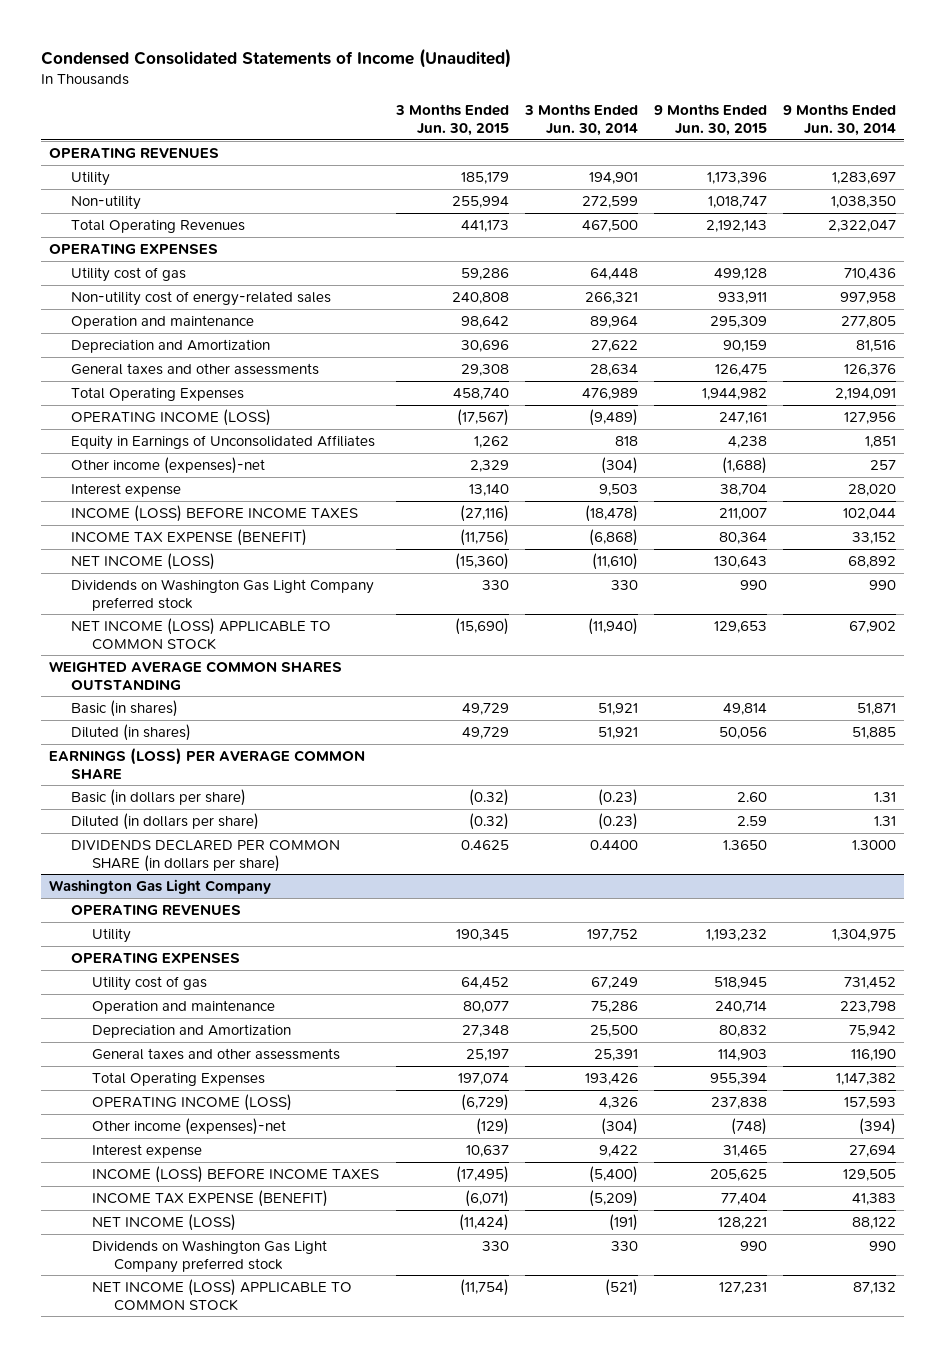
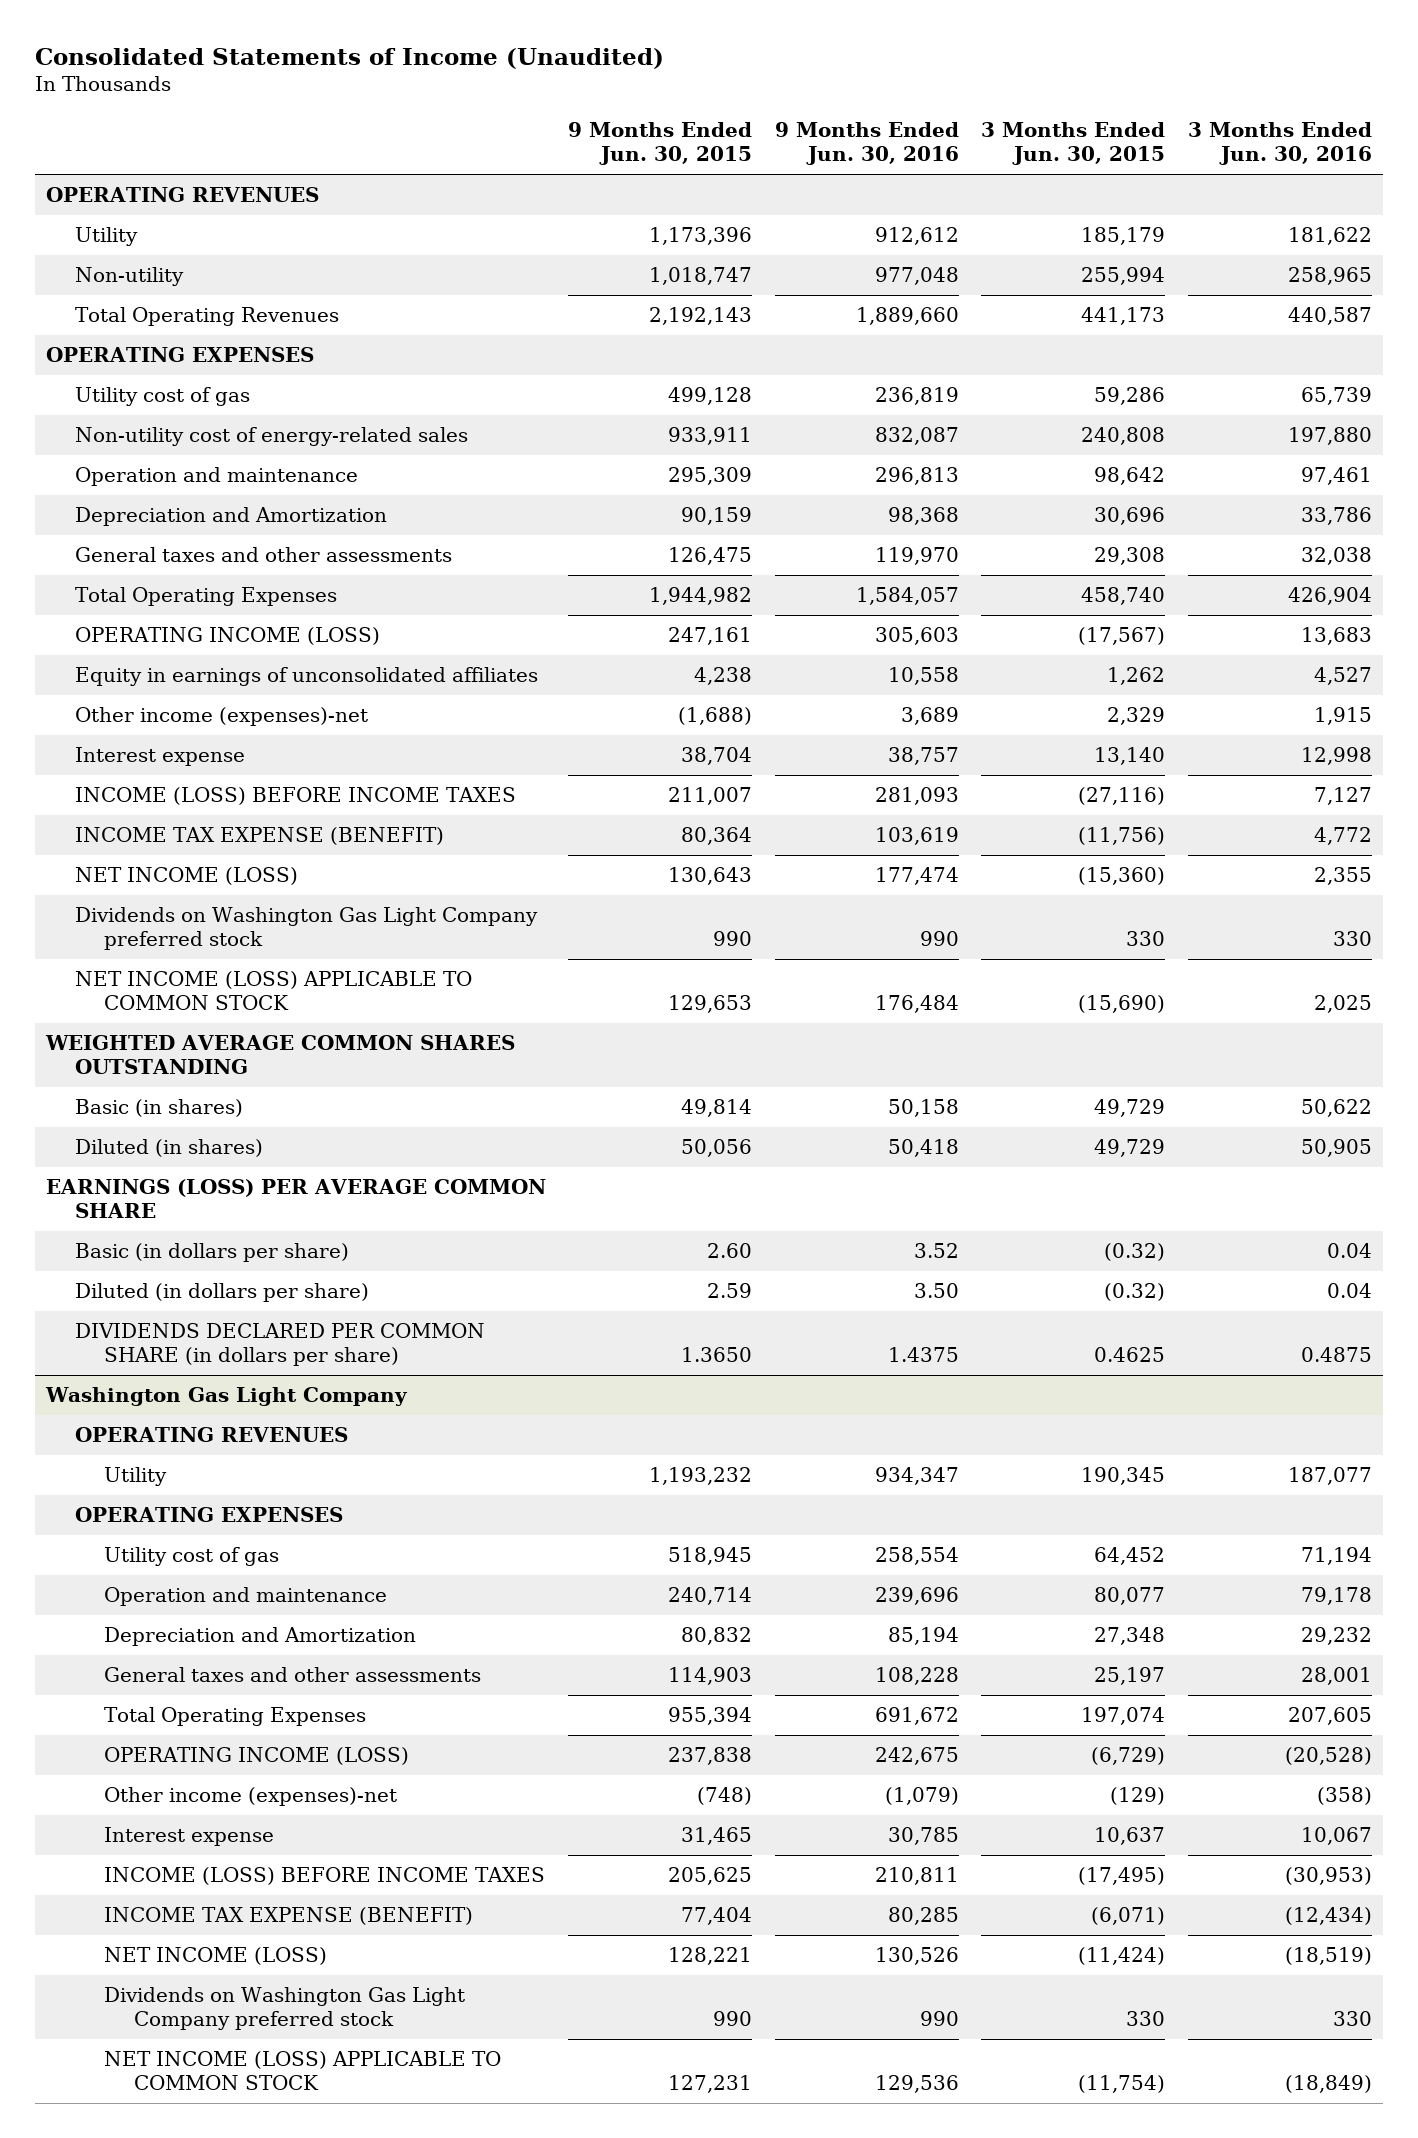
- Condensed Consolidated Statements of Income (Unaudited)
+ Consolidated Statements of Income (Unaudited)
- | 3 Months Ended Jun. 30, 2015 | 3 Months Ended Jun. 30, 2014 | 9 Months Ended Jun. 30, 2015 | 9 Months Ended Jun. 30, 2014
+ | 9 Months Ended Jun. 30, 2015 | 9 Months Ended Jun. 30, 2016 | 3 Months Ended Jun. 30, 2015 | 3 Months Ended Jun. 30, 2016
- Equity in Earnings of Unconsolidated Affiliates | 1,262 | 818 | 4,238 | 1,851
+ Equity in earnings of unconsolidated affiliates | 4,238 | 10,558 | 1,262 | 4,527

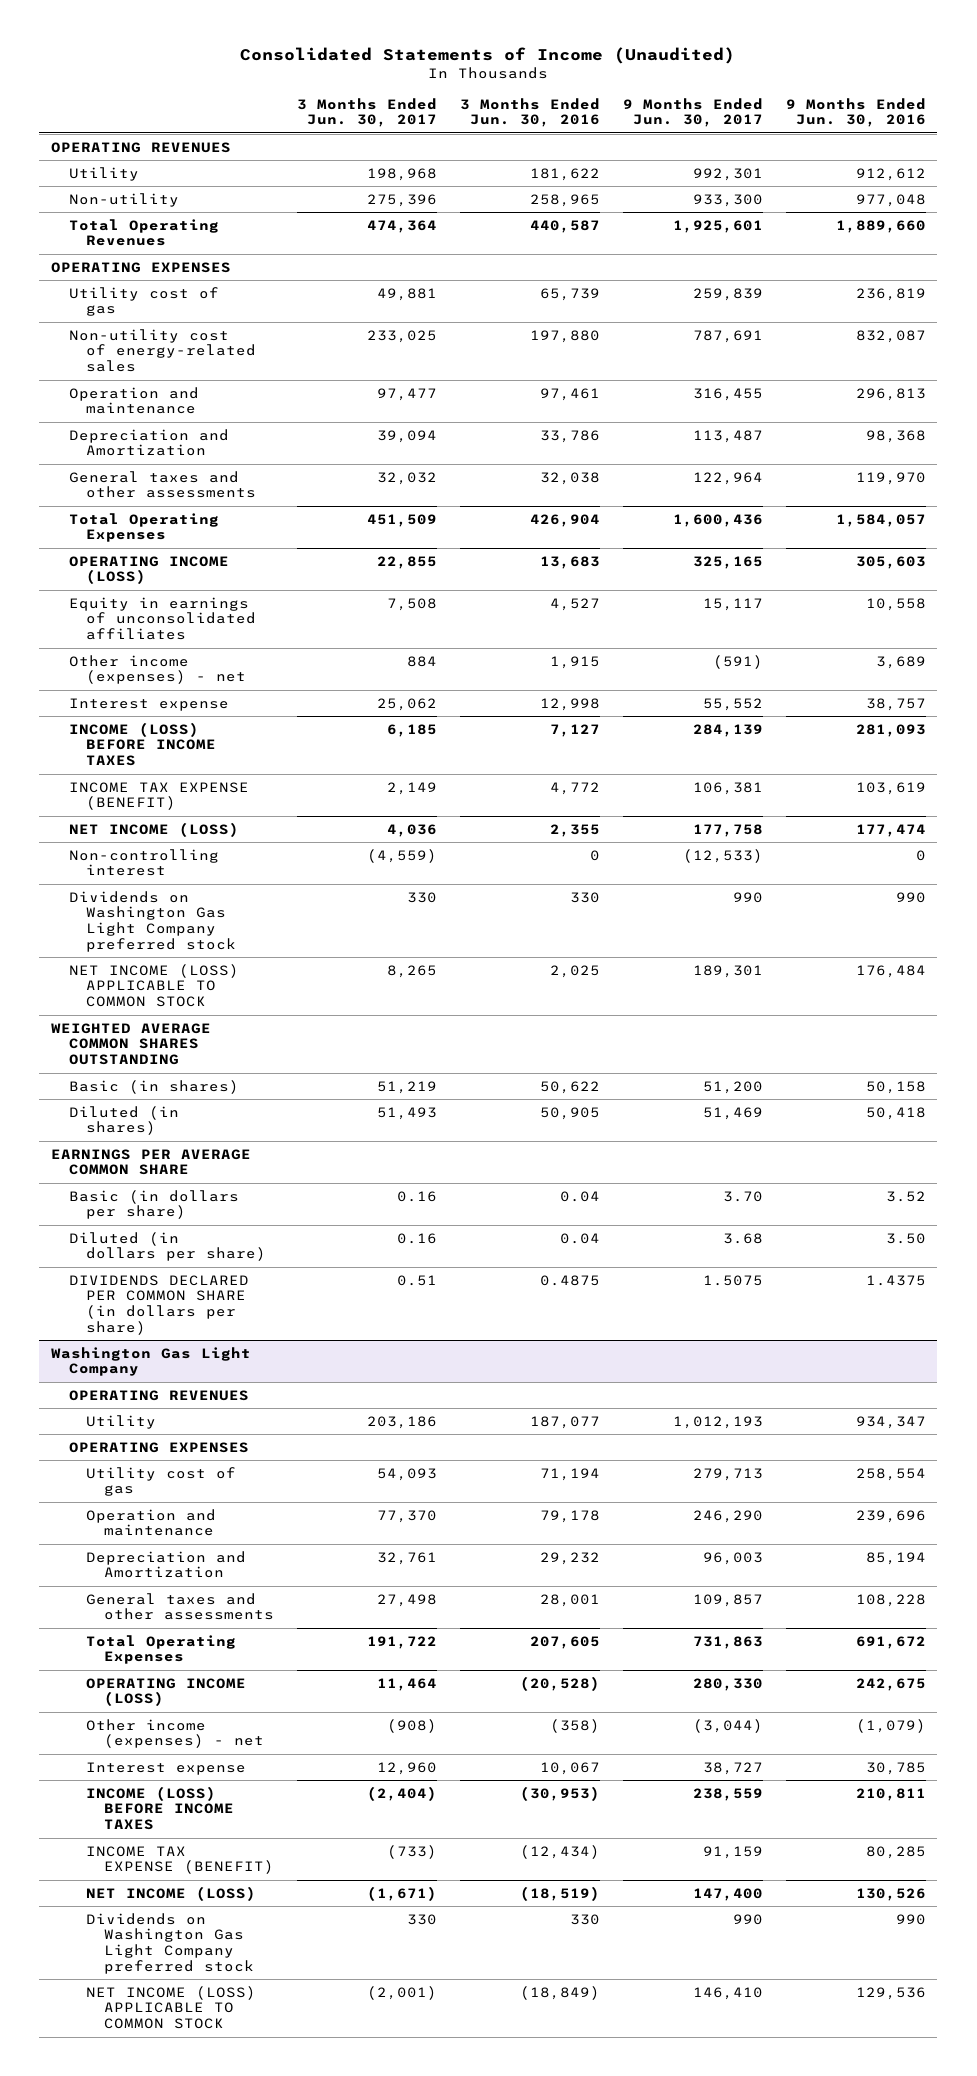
- | 9 Months Ended Jun. 30, 2015 | 9 Months Ended Jun. 30, 2016 | 3 Months Ended Jun. 30, 2015 | 3 Months Ended Jun. 30, 2016
+ | 3 Months Ended Jun. 30, 2017 | 3 Months Ended Jun. 30, 2016 | 9 Months Ended Jun. 30, 2017 | 9 Months Ended Jun. 30, 2016
- Other income (expenses)-net | (1,688) | 3,689 | 2,329 | 1,915
+ Other income (expenses) - net | 884 | 1,915 | (591) | 3,689
+ Non-controlling interest | (4,559) | 0 | (12,533) | 0
- EARNINGS (LOSS) PER AVERAGE COMMON SHARE
+ EARNINGS PER AVERAGE COMMON SHARE
@ Washington Gas Light Company
- Other income (expenses)-net | (748) | (1,079) | (129) | (358)
+ Other income (expenses) - net | (908) | (358) | (3,044) | (1,079)

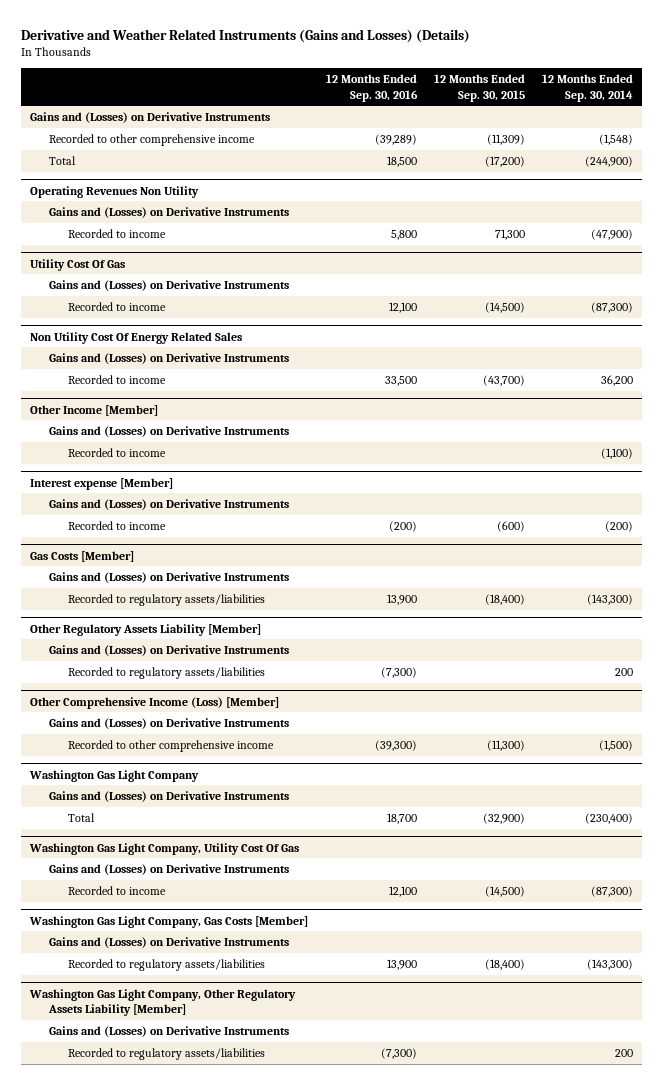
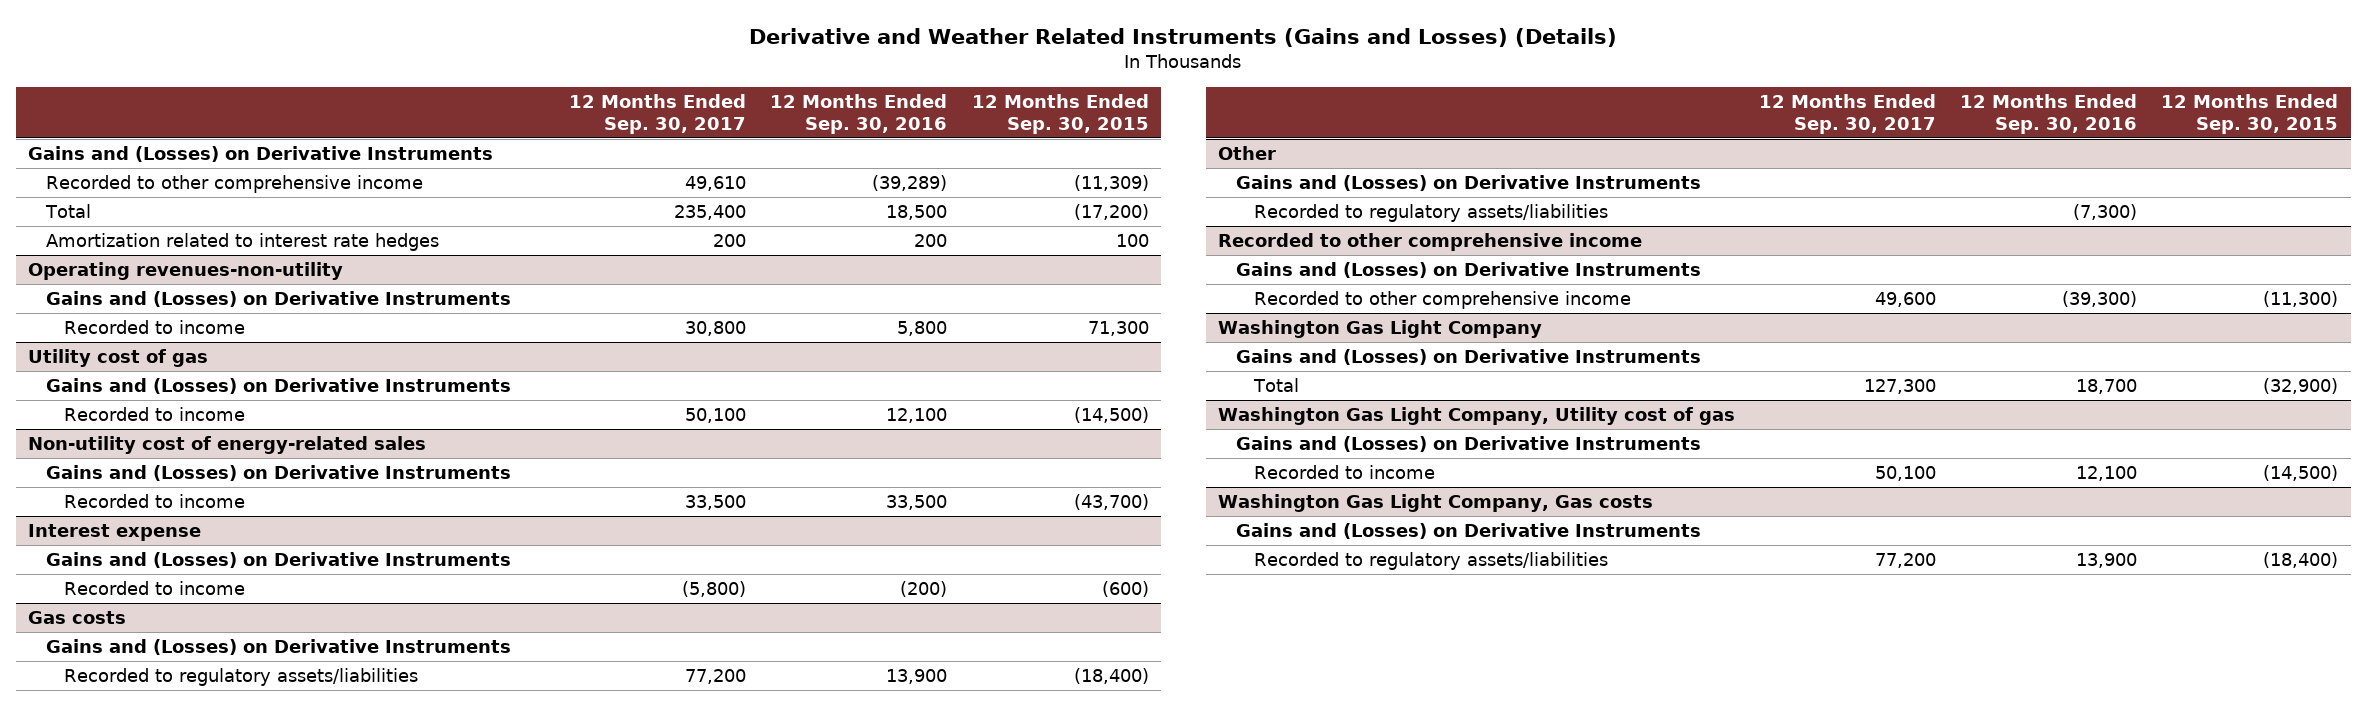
- | 12 Months Ended Sep. 30, 2016 | 12 Months Ended Sep. 30, 2015 | 12 Months Ended Sep. 30, 2014
+ | 12 Months Ended Sep. 30, 2017 | 12 Months Ended Sep. 30, 2016 | 12 Months Ended Sep. 30, 2015
- Operating Revenues Non Utility
+ Amortization related to interest rate hedges | 200 | 200 | 100
+ Operating revenues-non-utility
- Utility Cost Of Gas
+ Utility cost of gas
- Non Utility Cost Of Energy Related Sales
+ Non-utility cost of energy-related sales
- Other Income [Member]
- Gains and (Losses) on Derivative Instruments
- Recorded to income | | | (1,100)
- Interest expense [Member]
+ Interest expense
- Gas Costs [Member]
+ Gas costs
- Other Regulatory Assets Liability [Member]
+ Other
- Other Comprehensive Income (Loss) [Member]
+ Recorded to other comprehensive income
- Washington Gas Light Company, Utility Cost Of Gas
+ Washington Gas Light Company, Utility cost of gas
- Washington Gas Light Company, Gas Costs [Member]
+ Washington Gas Light Company, Gas costs
- Washington Gas Light Company, Other Regulatory Assets Liability [Member]
- Gains and (Losses) on Derivative Instruments
- Recorded to regulatory assets/liabilities | (7,300) | | 200

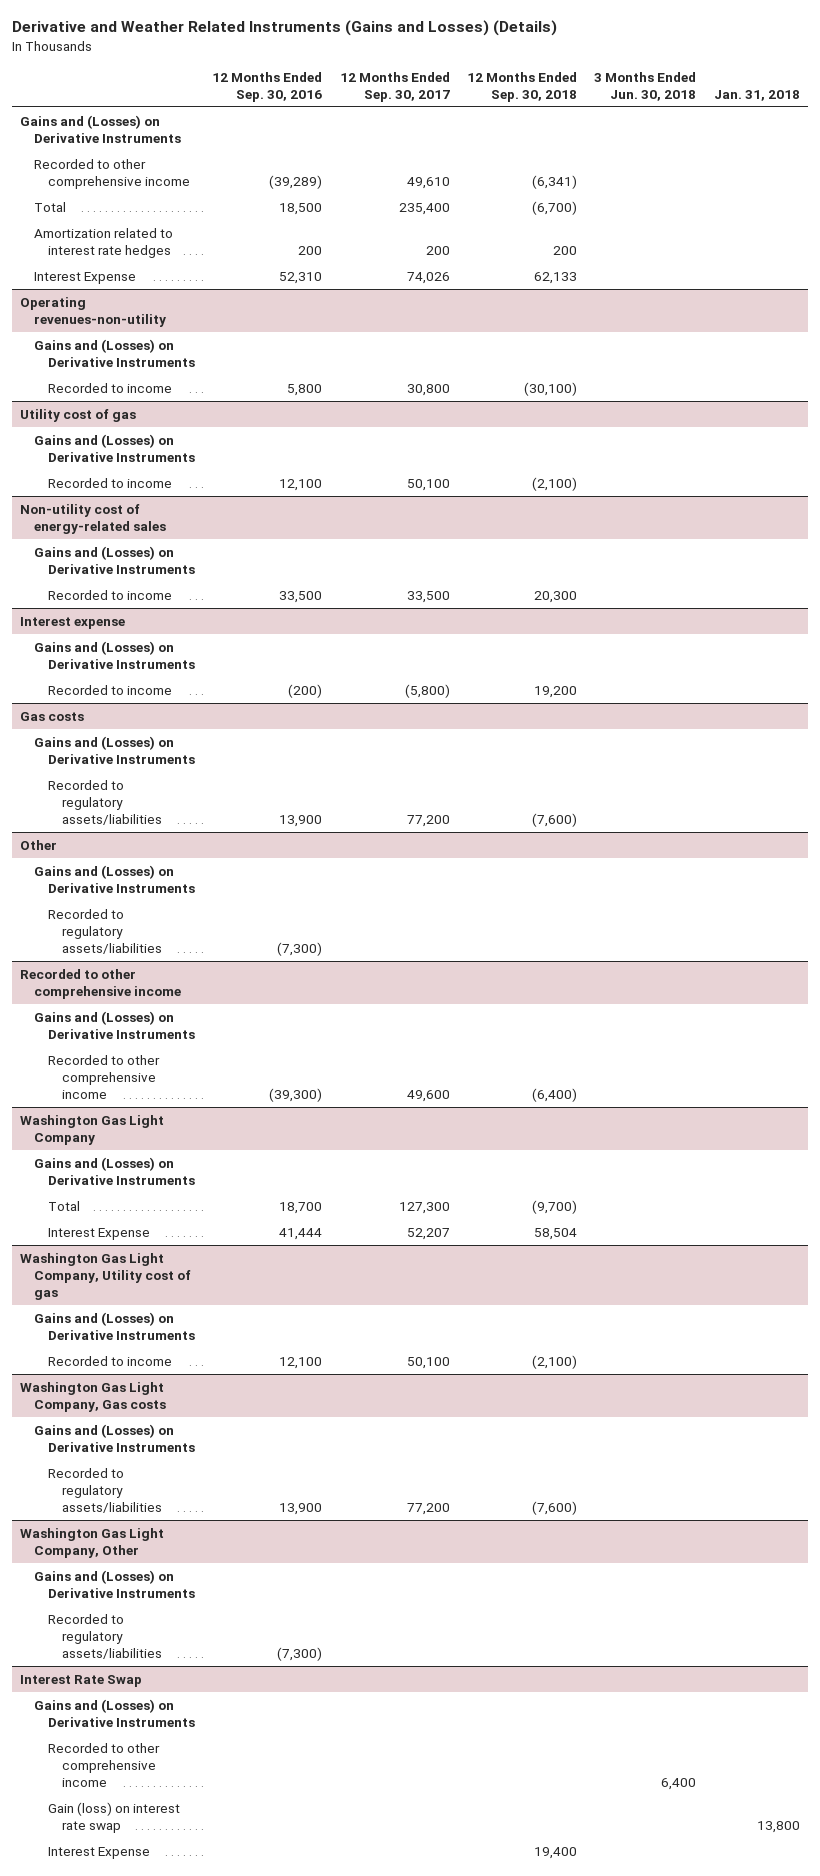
- | 12 Months Ended Sep. 30, 2017 | 12 Months Ended Sep. 30, 2016 | 12 Months Ended Sep. 30, 2015
+ | 12 Months Ended Sep. 30, 2016 | 12 Months Ended Sep. 30, 2017 | 12 Months Ended Sep. 30, 2018 | 3 Months Ended Jun. 30, 2018 | Jan. 31, 2018
+ Interest Expense | 52,310 | 74,026 | 62,133 | |
@ Washington Gas Light Company
+ Interest Expense | 41,444 | 52,207 | 58,504 | |
+ Washington Gas Light Company, Other
+ Gains and (Losses) on Derivative Instruments
+ Recorded to regulatory assets/liabilities | (7,300) | | | |
+ Interest Rate Swap
+ Gains and (Losses) on Derivative Instruments
+ Recorded to other comprehensive income | | | | 6,400 |
+ Gain (loss) on interest rate swap | | | | | 13,800
+ Interest Expense | | | 19,400 | |

